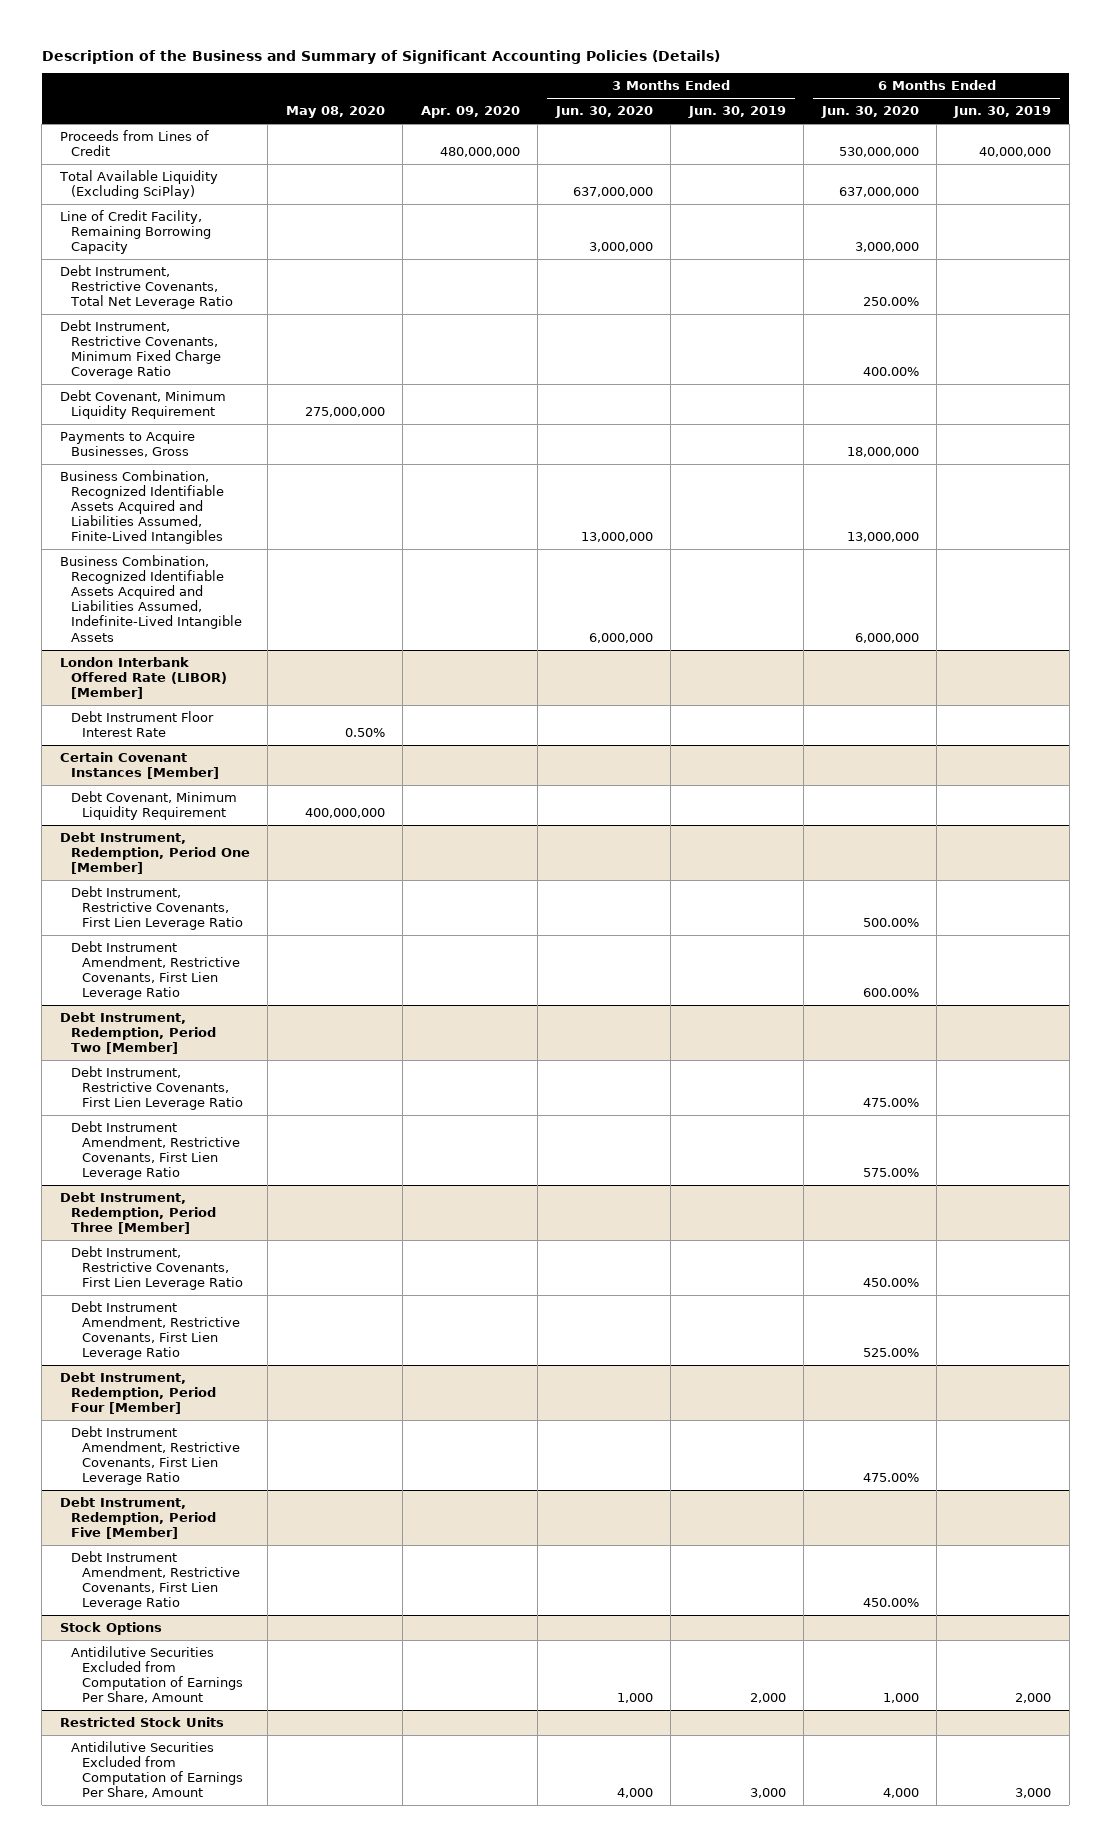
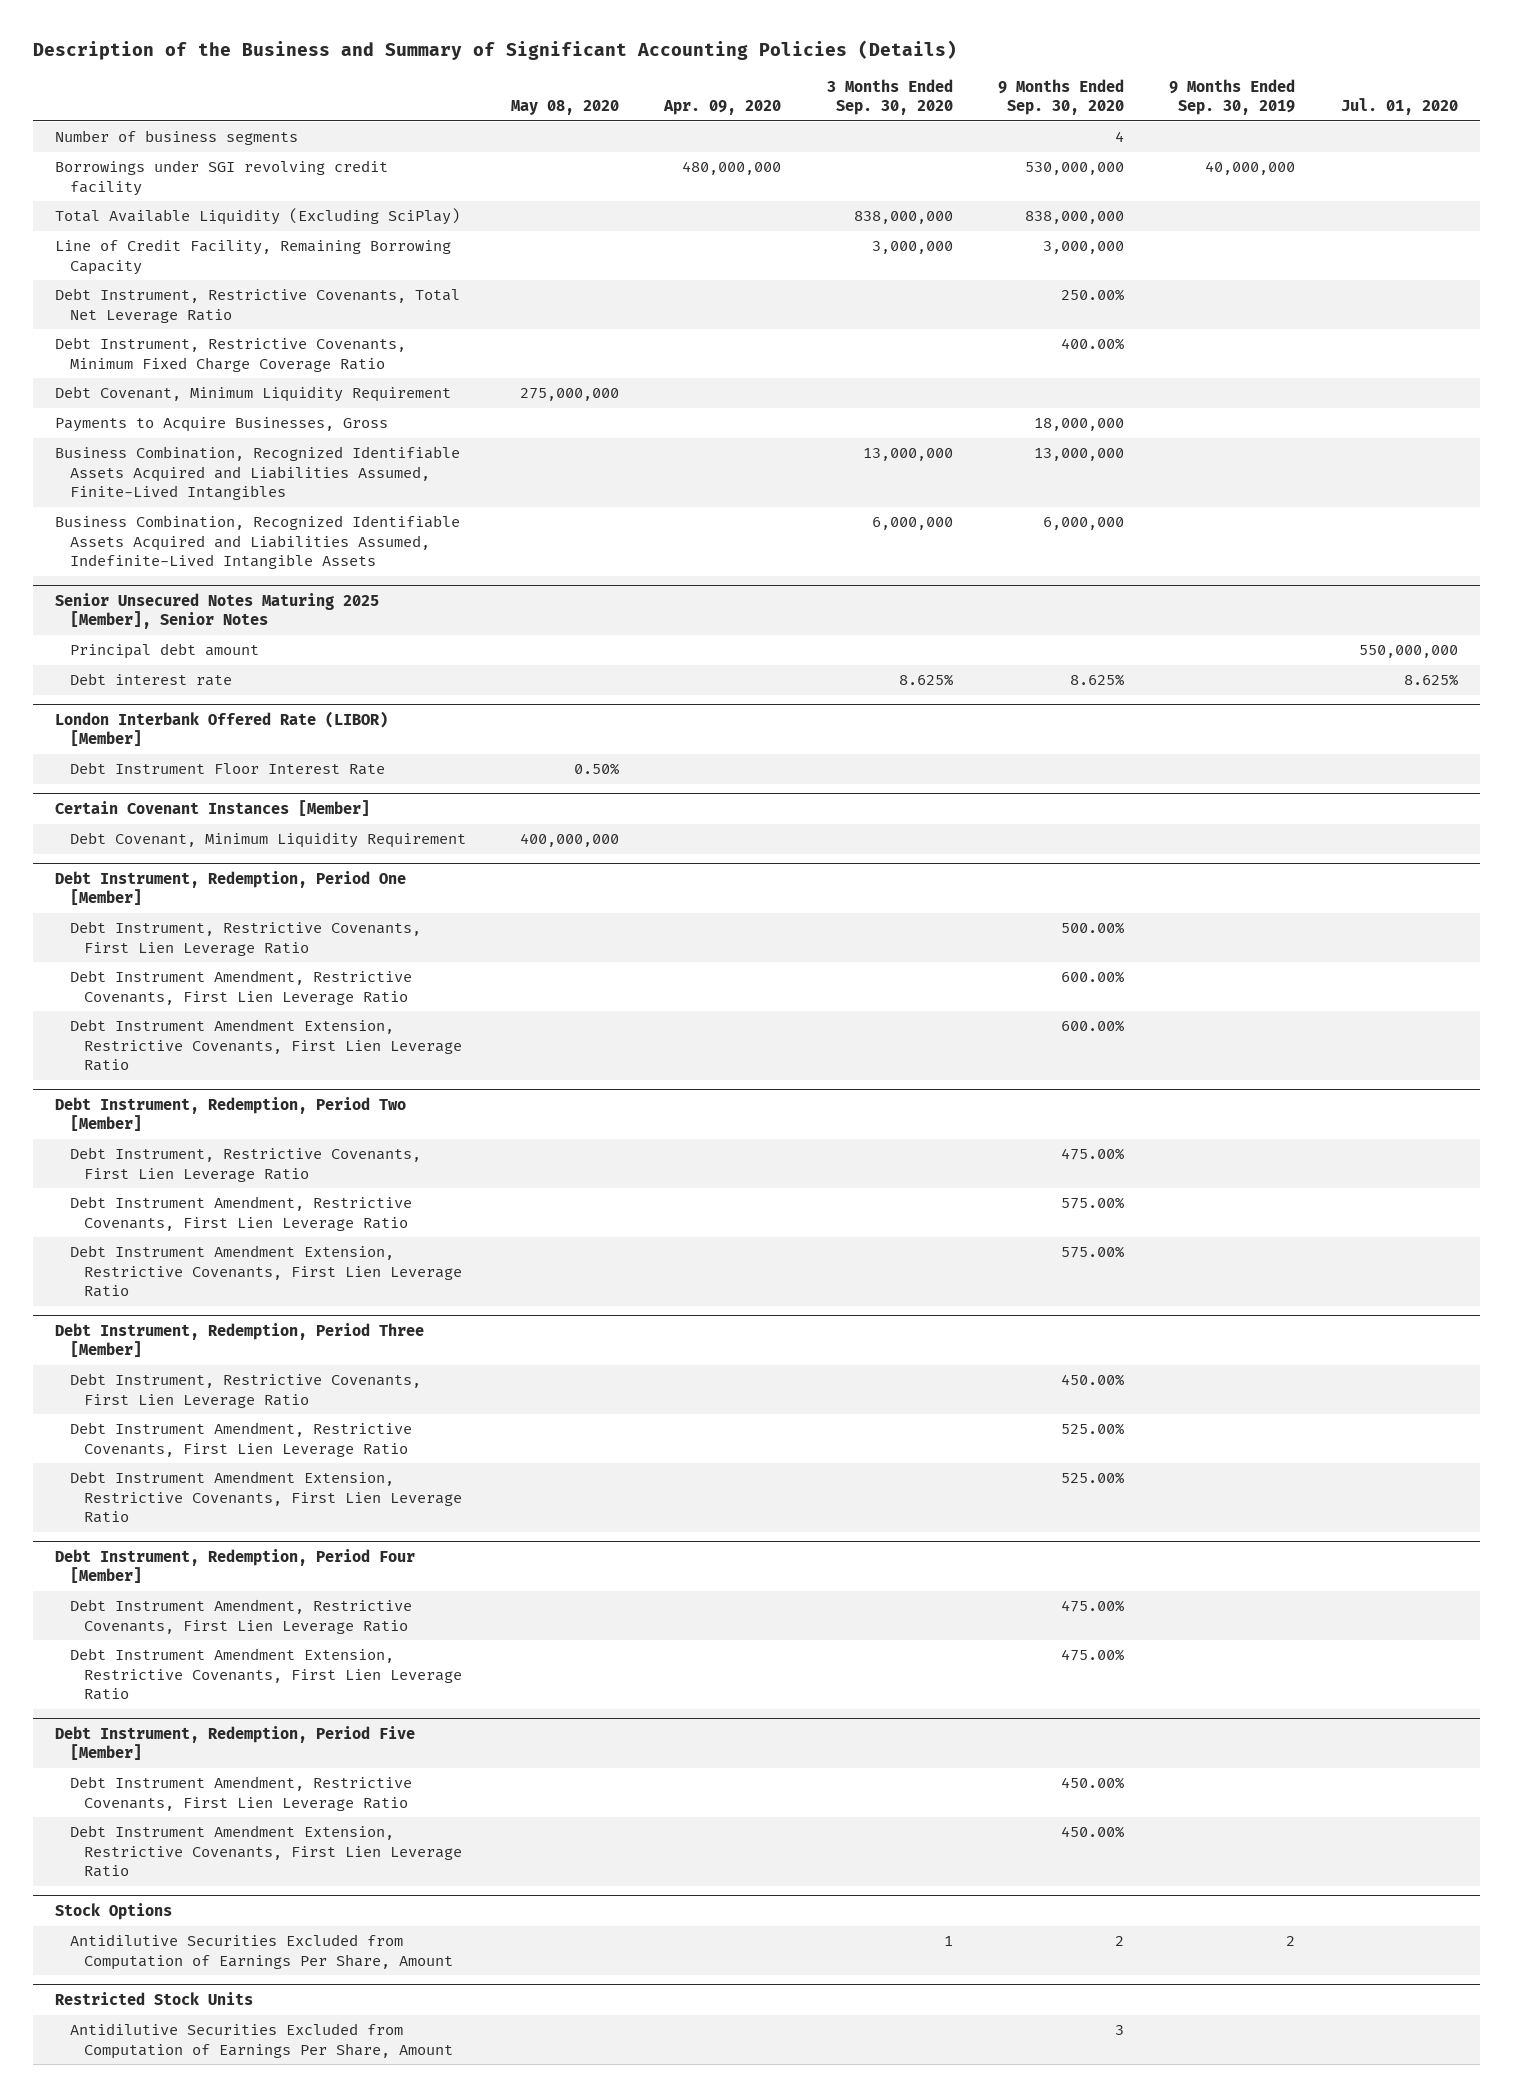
- | May 08, 2020 | Apr. 09, 2020 | 3 Months Ended Jun. 30, 2020 | 3 Months Ended Jun. 30, 2019 | 6 Months Ended Jun. 30, 2020 | 6 Months Ended Jun. 30, 2019
+ | May 08, 2020 | Apr. 09, 2020 | 3 Months Ended Sep. 30, 2020 | 9 Months Ended Sep. 30, 2020 | 9 Months Ended Sep. 30, 2019 | Jul. 01, 2020
- Proceeds from Lines of Credit | | 480,000,000 | | | 530,000,000 | 40,000,000
+ Number of business segments | | | | 4 | |
+ Borrowings under SGI revolving credit facility | | 480,000,000 | | 530,000,000 | 40,000,000 |
+ Senior Unsecured Notes Maturing 2025 [Member], Senior Notes
+ Principal debt amount | | | | | | 550,000,000
+ Debt interest rate | | | 8.625% | 8.625% | | 8.625%
@ Debt Instrument, Redemption, Period One [Member]
+ Debt Instrument Amendment Extension, Restrictive Covenants, First Lien Leverage Ratio | | | | 600.00% | |
@ Debt Instrument, Redemption, Period Two [Member]
+ Debt Instrument Amendment Extension, Restrictive Covenants, First Lien Leverage Ratio | | | | 575.00% | |
@ Debt Instrument, Redemption, Period Three [Member]
+ Debt Instrument Amendment Extension, Restrictive Covenants, First Lien Leverage Ratio | | | | 525.00% | |
@ Debt Instrument, Redemption, Period Four [Member]
+ Debt Instrument Amendment Extension, Restrictive Covenants, First Lien Leverage Ratio | | | | 475.00% | |
@ Debt Instrument, Redemption, Period Five [Member]
+ Debt Instrument Amendment Extension, Restrictive Covenants, First Lien Leverage Ratio | | | | 450.00% | |

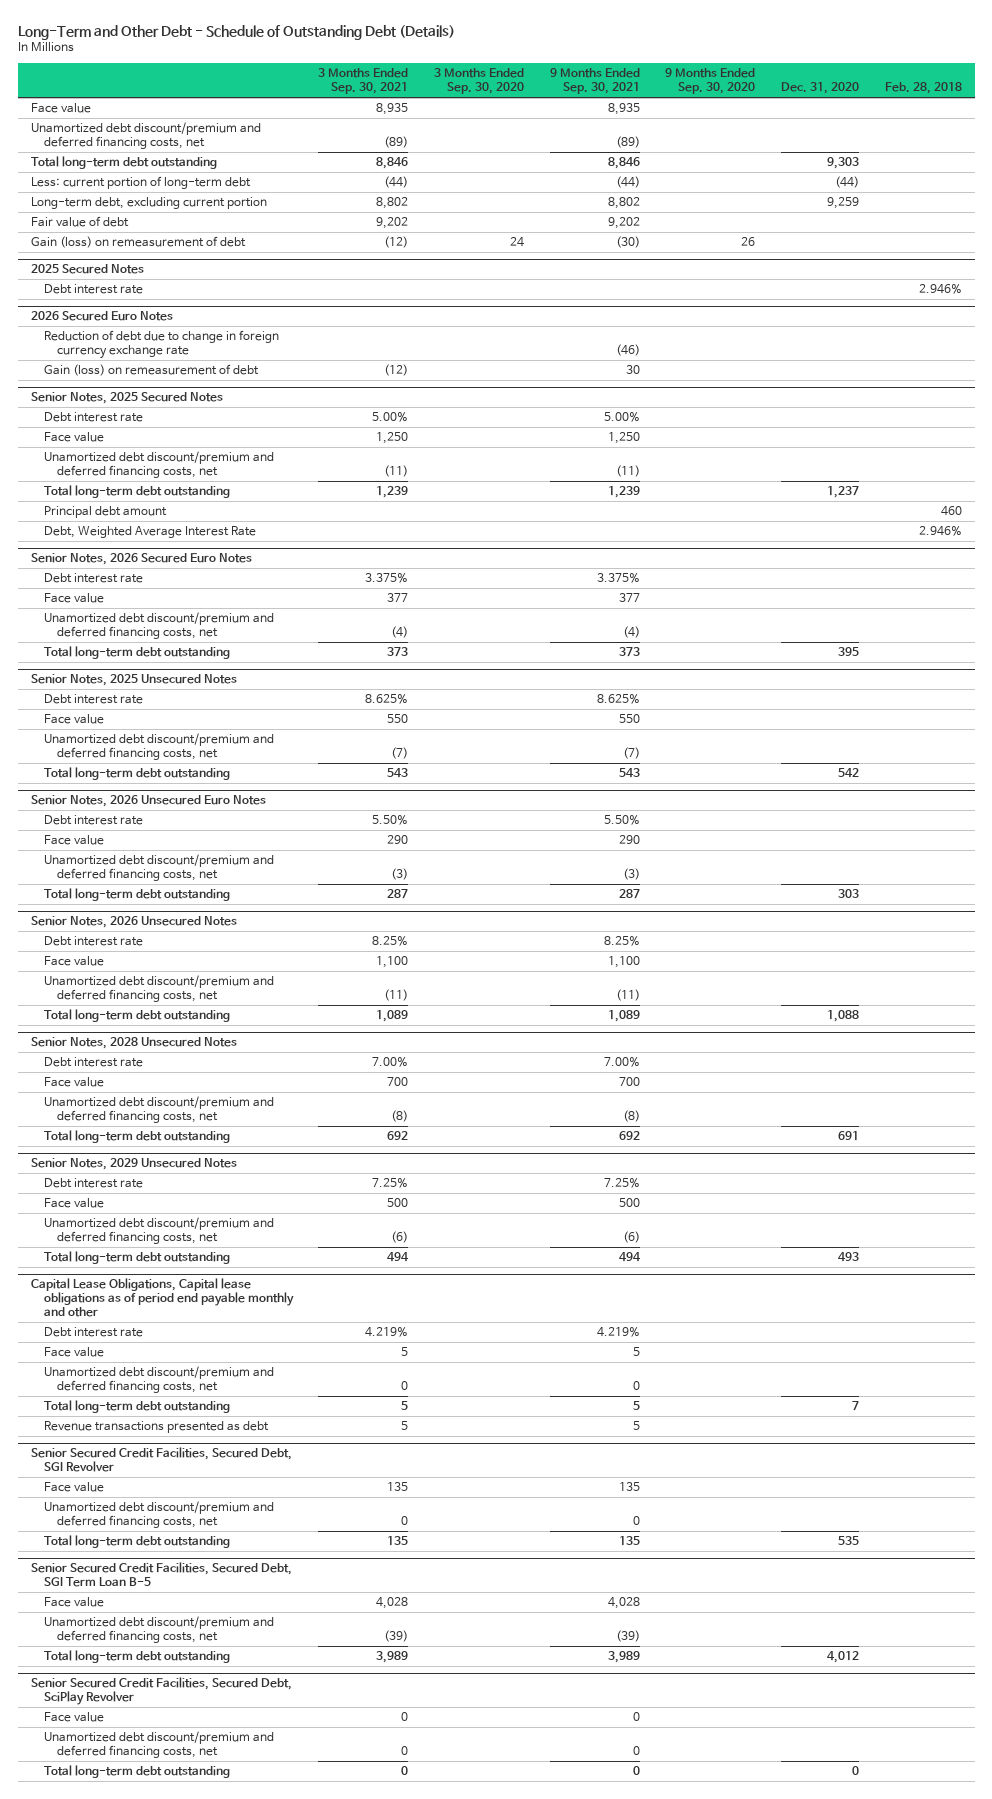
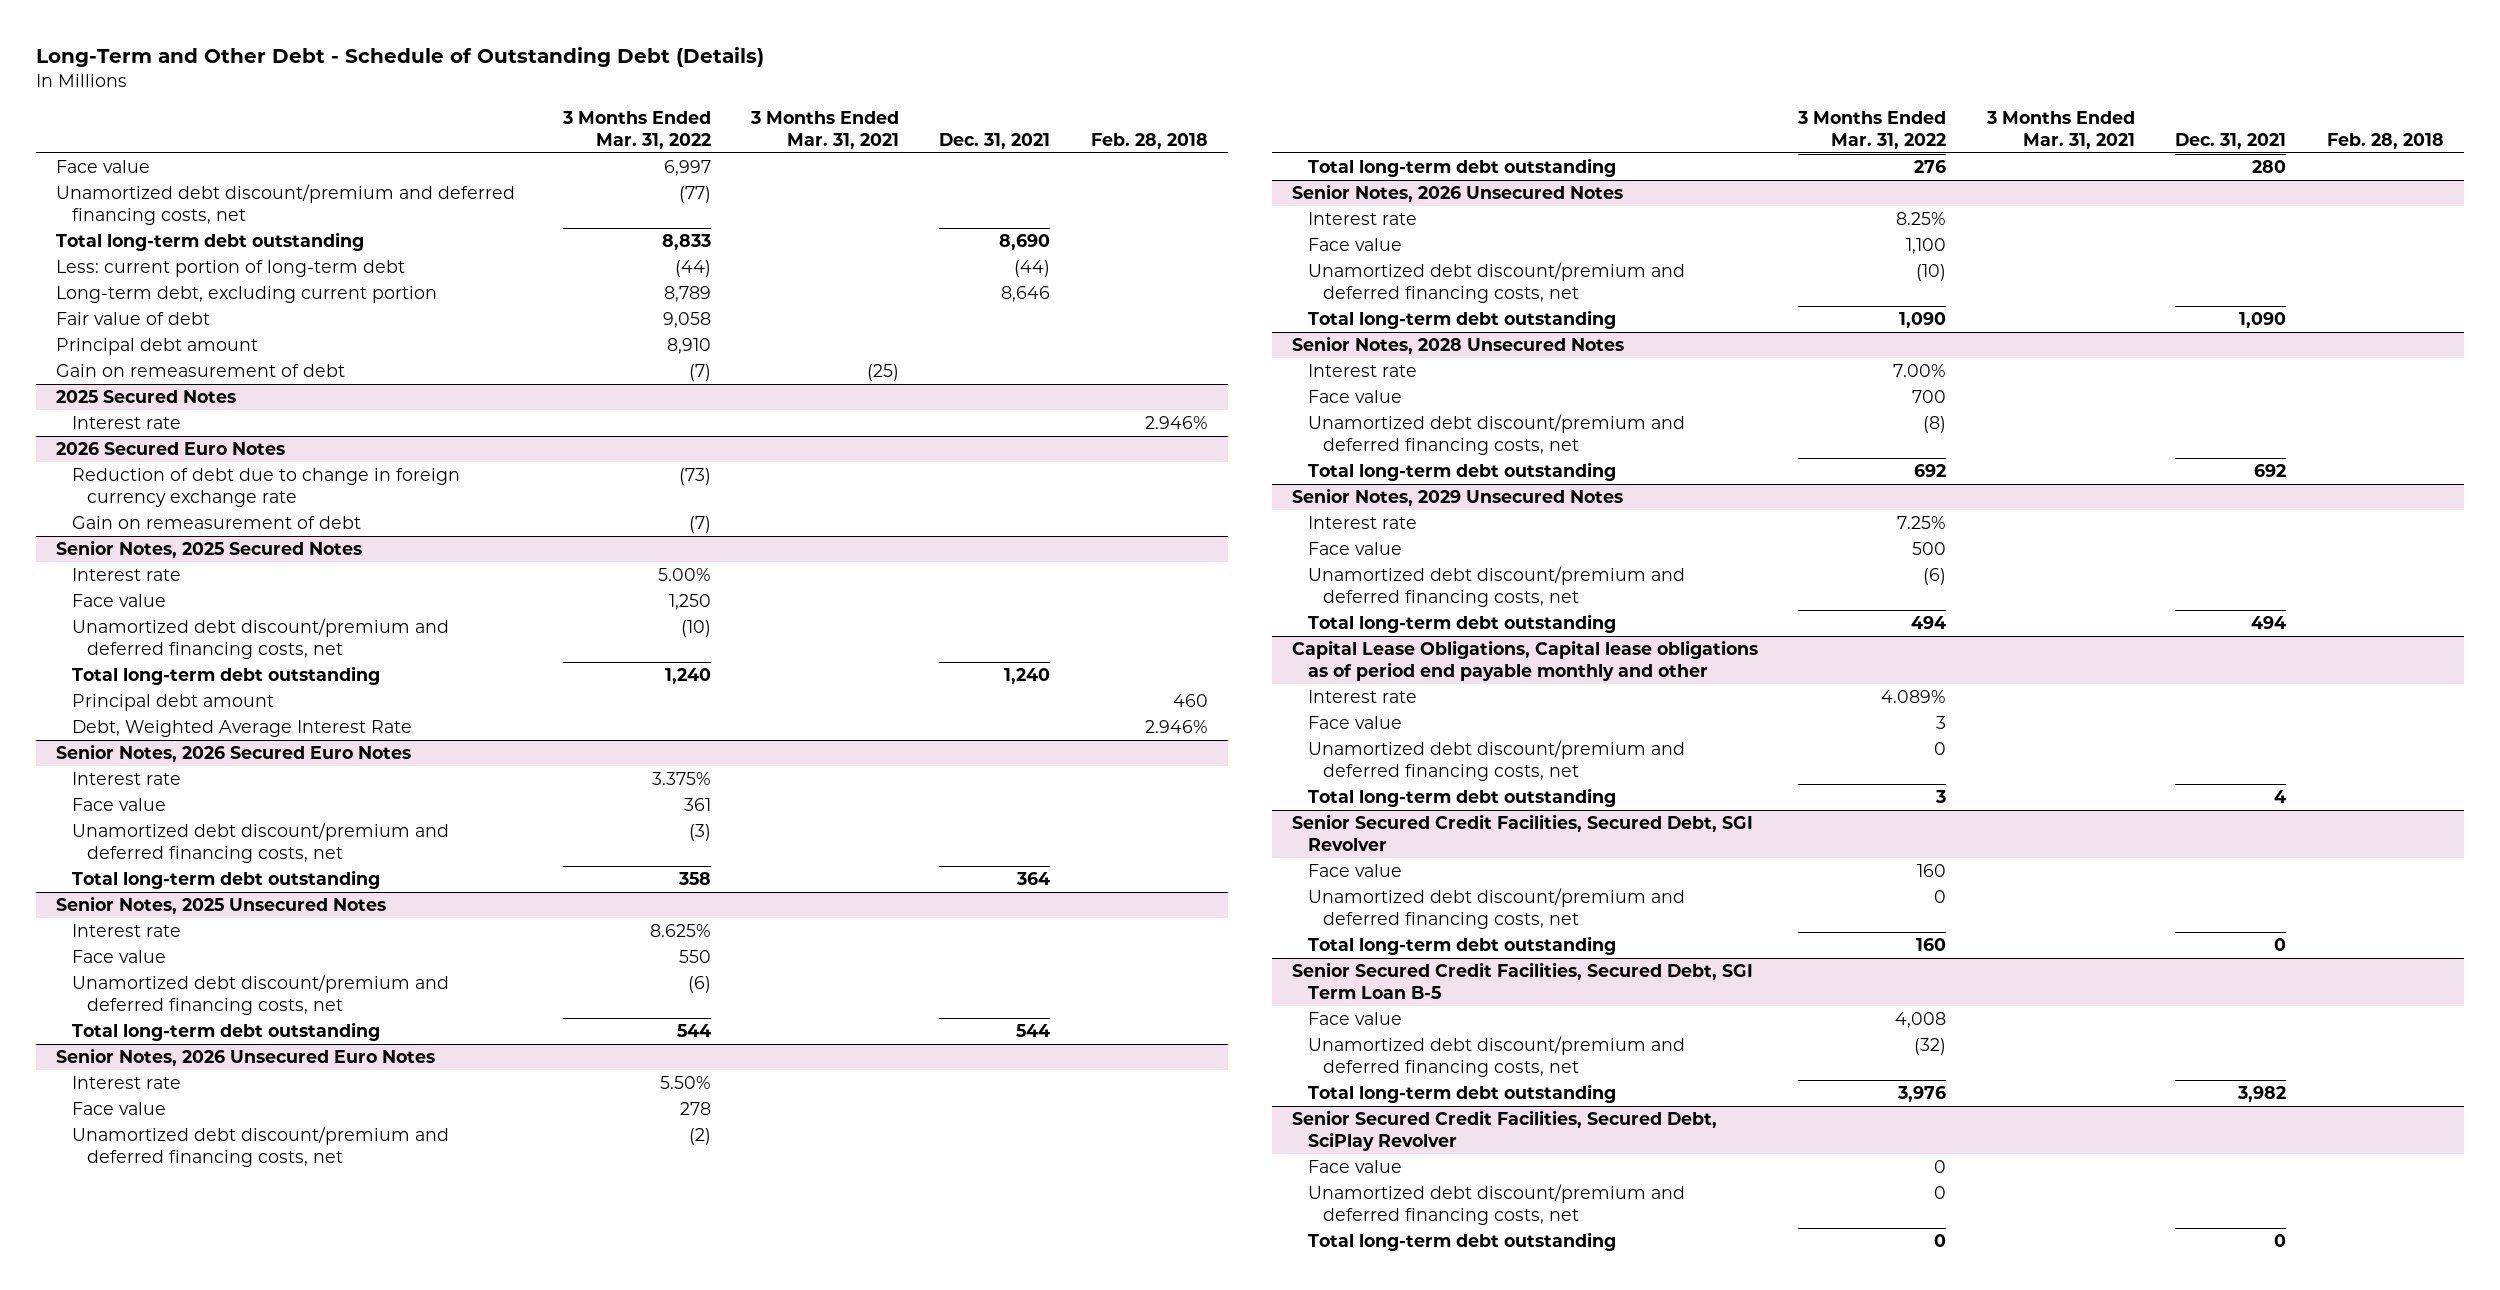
- | 3 Months Ended Sep. 30, 2021 | 3 Months Ended Sep. 30, 2020 | 9 Months Ended Sep. 30, 2021 | 9 Months Ended Sep. 30, 2020 | Dec. 31, 2020 | Feb. 28, 2018
+ | 3 Months Ended Mar. 31, 2022 | 3 Months Ended Mar. 31, 2021 | Dec. 31, 2021 | Feb. 28, 2018
- Gain (loss) on remeasurement of debt | (12) | 24 | (30) | 26 | |
+ Principal debt amount | 8,910 | | |
+ Gain on remeasurement of debt | (7) | (25) | |
@ 2025 Secured Notes
- Debt interest rate | | | | | | 2.946%
+ Interest rate | | | | 2.946%
@ 2026 Secured Euro Notes
- Gain (loss) on remeasurement of debt | (12) | | 30 | | |
+ Gain on remeasurement of debt | (7) | | |
@ Senior Notes, 2025 Secured Notes
- Debt interest rate | 5.00% | | 5.00% | | |
+ Interest rate | 5.00% | | |
@ Senior Notes, 2026 Secured Euro Notes
- Debt interest rate | 3.375% | | 3.375% | | |
+ Interest rate | 3.375% | | |
@ Senior Notes, 2025 Unsecured Notes
- Debt interest rate | 8.625% | | 8.625% | | |
+ Interest rate | 8.625% | | |
@ Senior Notes, 2026 Unsecured Euro Notes
- Debt interest rate | 5.50% | | 5.50% | | |
+ Interest rate | 5.50% | | |
@ Senior Notes, 2026 Unsecured Notes
- Debt interest rate | 8.25% | | 8.25% | | |
+ Interest rate | 8.25% | | |
@ Senior Notes, 2028 Unsecured Notes
- Debt interest rate | 7.00% | | 7.00% | | |
+ Interest rate | 7.00% | | |
@ Senior Notes, 2029 Unsecured Notes
- Debt interest rate | 7.25% | | 7.25% | | |
+ Interest rate | 7.25% | | |
@ Capital Lease Obligations, Capital lease obligations as of period end payable monthly and other
- Debt interest rate | 4.219% | | 4.219% | | |
+ Interest rate | 4.089% | | |
- Revenue transactions presented as debt | 5 | | 5 | | |

